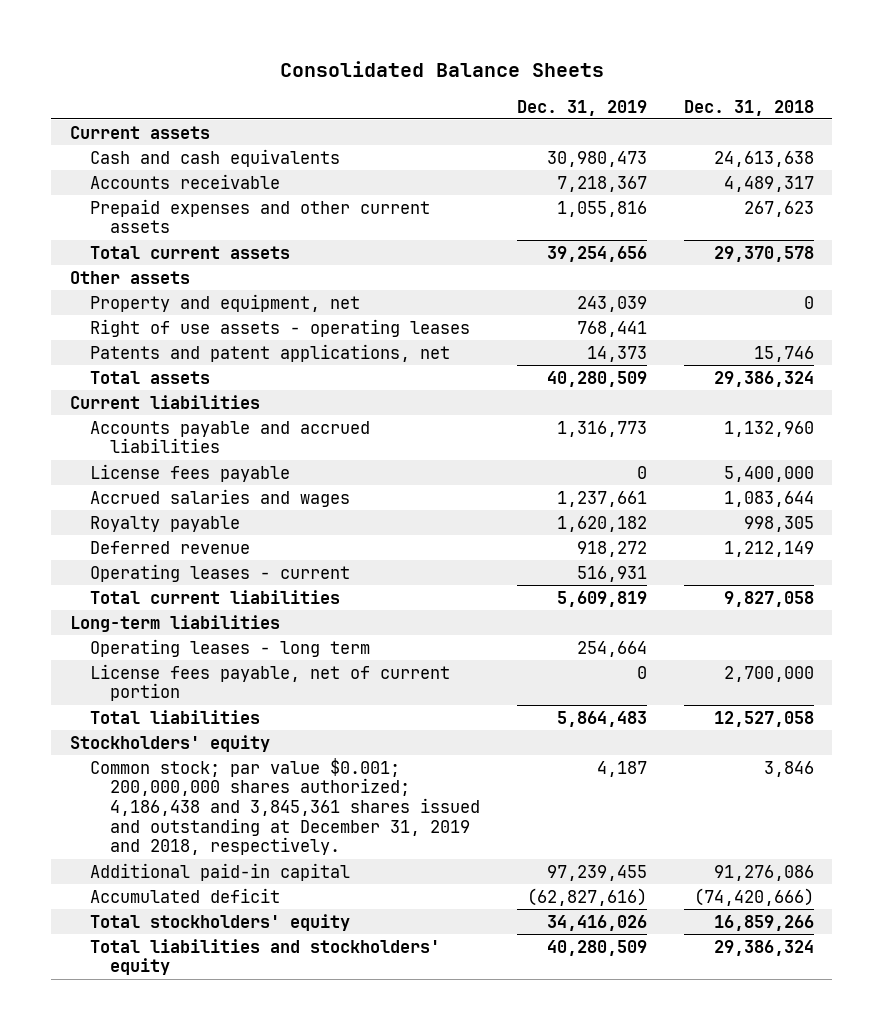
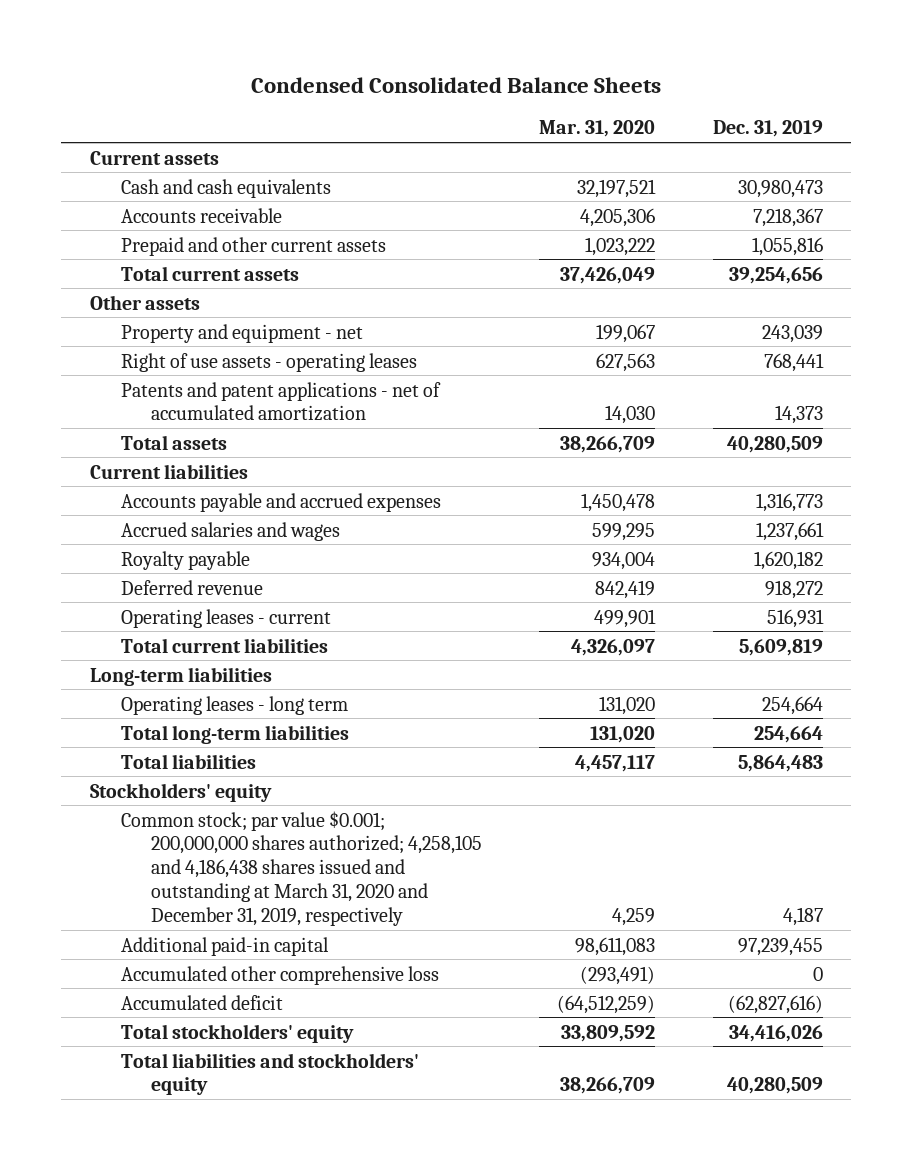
- Consolidated Balance Sheets
+ Condensed Consolidated Balance Sheets
- | Dec. 31, 2019 | Dec. 31, 2018
+ | Mar. 31, 2020 | Dec. 31, 2019
- Prepaid expenses and other current assets | 1,055,816 | 267,623
+ Prepaid and other current assets | 1,023,222 | 1,055,816
- Property and equipment, net | 243,039 | 0
+ Property and equipment - net | 199,067 | 243,039
- Patents and patent applications, net | 14,373 | 15,746
+ Patents and patent applications - net of accumulated amortization | 14,030 | 14,373
- Accounts payable and accrued liabilities | 1,316,773 | 1,132,960
- License fees payable | 0 | 5,400,000
+ Accounts payable and accrued expenses | 1,450,478 | 1,316,773
- License fees payable, net of current portion | 0 | 2,700,000
+ Total long-term liabilities | 131,020 | 254,664
- Common stock; par value $0.001; 200,000,000 shares authorized; 4,186,438 and 3,845,361 shares issued and outstanding at December 31, 2019 and 2018, respectively. | 4,187 | 3,846
+ Common stock; par value $0.001; 200,000,000 shares authorized; 4,258,105 and 4,186,438 shares issued and outstanding at March 31, 2020 and December 31, 2019, respectively | 4,259 | 4,187
+ Accumulated other comprehensive loss | (293,491) | 0

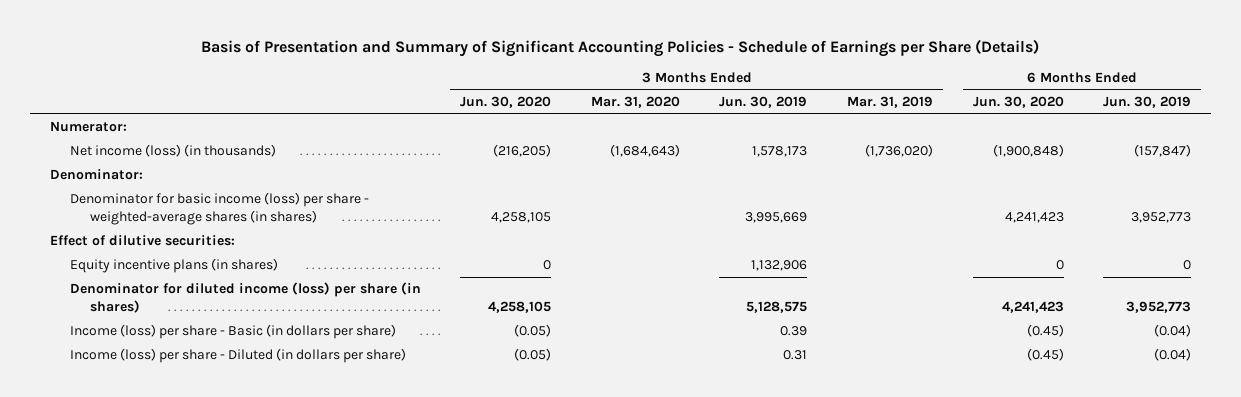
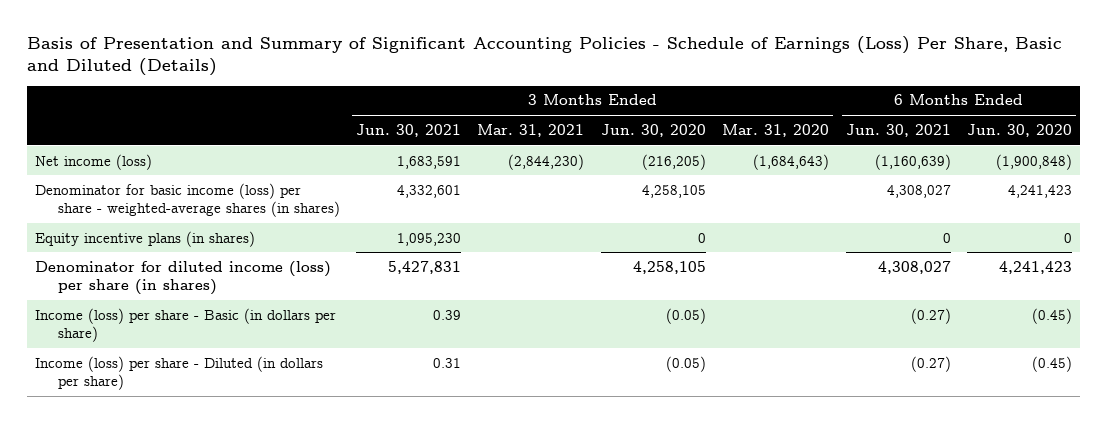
- Basis of Presentation and Summary of Significant Accounting Policies - Schedule of Earnings per Share (Details)
+ Basis of Presentation and Summary of Significant Accounting Policies - Schedule of Earnings (Loss) Per Share, Basic and Diluted (Details)
- | 3 Months Ended Jun. 30, 2020 | 3 Months Ended Mar. 31, 2020 | 3 Months Ended Jun. 30, 2019 | 3 Months Ended Mar. 31, 2019 | 6 Months Ended Jun. 30, 2020 | 6 Months Ended Jun. 30, 2019
+ | 3 Months Ended Jun. 30, 2021 | 3 Months Ended Mar. 31, 2021 | 3 Months Ended Jun. 30, 2020 | 3 Months Ended Mar. 31, 2020 | 6 Months Ended Jun. 30, 2021 | 6 Months Ended Jun. 30, 2020
- Numerator:
- Net income (loss) (in thousands) | (216,205) | (1,684,643) | 1,578,173 | (1,736,020) | (1,900,848) | (157,847)
- Denominator:
+ Net income (loss) | 1,683,591 | (2,844,230) | (216,205) | (1,684,643) | (1,160,639) | (1,900,848)
- Effect of dilutive securities:

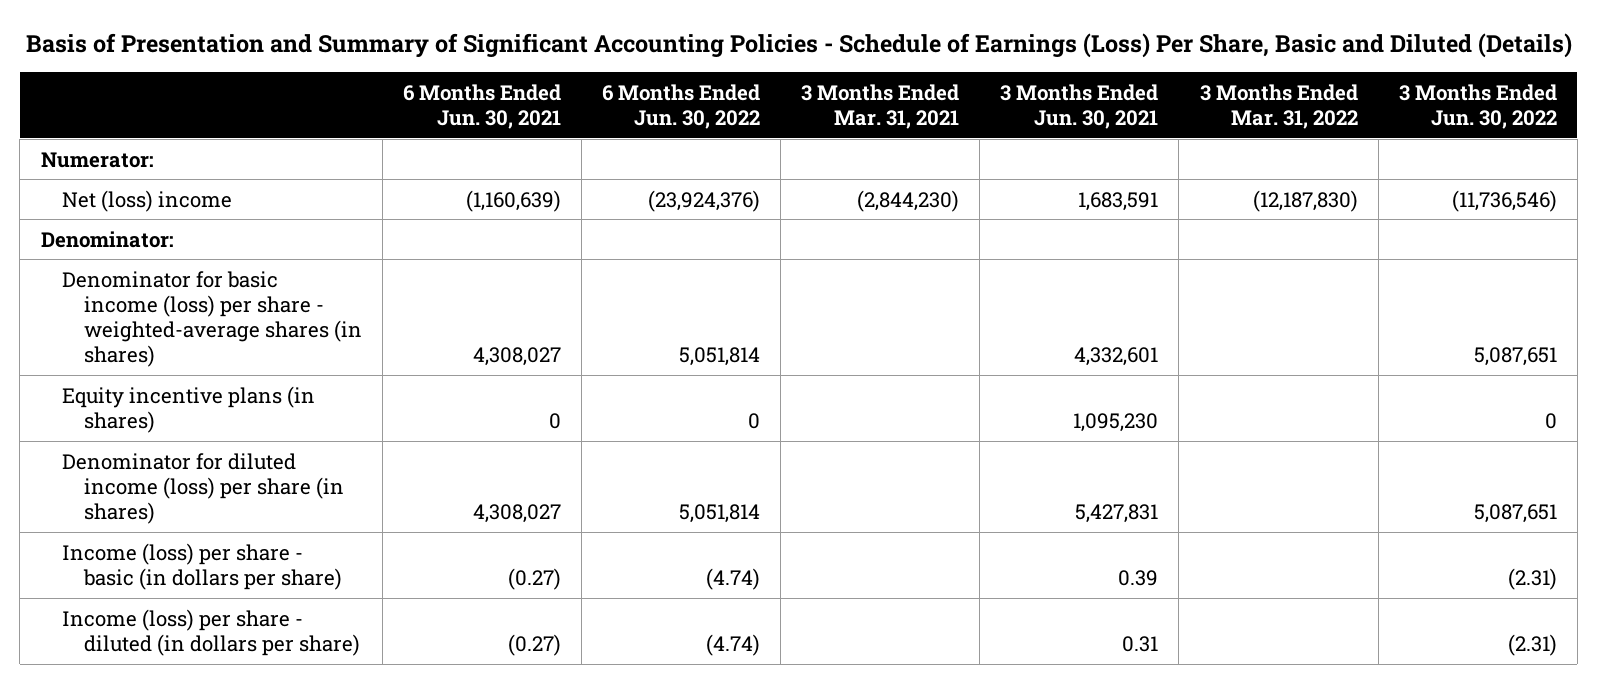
- | 3 Months Ended Jun. 30, 2021 | 3 Months Ended Mar. 31, 2021 | 3 Months Ended Jun. 30, 2020 | 3 Months Ended Mar. 31, 2020 | 6 Months Ended Jun. 30, 2021 | 6 Months Ended Jun. 30, 2020
+ | 6 Months Ended Jun. 30, 2021 | 6 Months Ended Jun. 30, 2022 | 3 Months Ended Mar. 31, 2021 | 3 Months Ended Jun. 30, 2021 | 3 Months Ended Mar. 31, 2022 | 3 Months Ended Jun. 30, 2022
- Net income (loss) | 1,683,591 | (2,844,230) | (216,205) | (1,684,643) | (1,160,639) | (1,900,848)
+ Numerator:
+ Net (loss) income | (1,160,639) | (23,924,376) | (2,844,230) | 1,683,591 | (12,187,830) | (11,736,546)
+ Denominator:
- Income (loss) per share - Basic (in dollars per share) | 0.39 | | (0.05) | | (0.27) | (0.45)
- Income (loss) per share - Diluted (in dollars per share) | 0.31 | | (0.05) | | (0.27) | (0.45)
+ Income (loss) per share - basic (in dollars per share) | (0.27) | (4.74) | | 0.39 | | (2.31)
+ Income (loss) per share - diluted (in dollars per share) | (0.27) | (4.74) | | 0.31 | | (2.31)

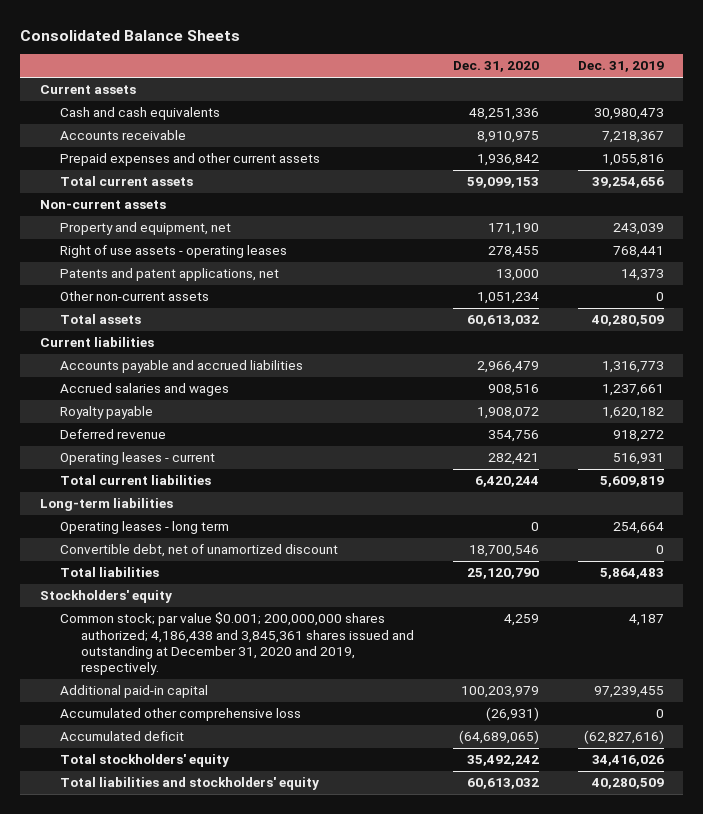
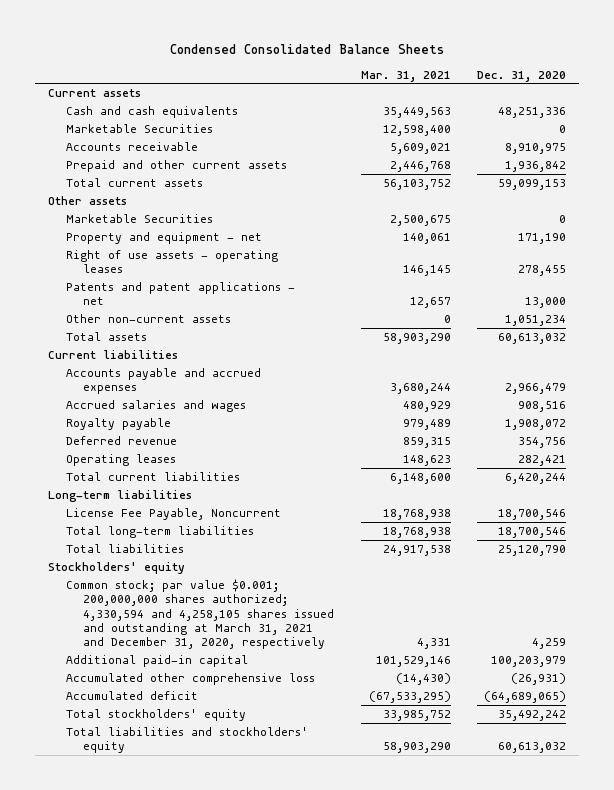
- Consolidated Balance Sheets
+ Condensed Consolidated Balance Sheets
- | Dec. 31, 2020 | Dec. 31, 2019
+ | Mar. 31, 2021 | Dec. 31, 2020
+ Marketable Securities | 12,598,400 | 0
- Prepaid expenses and other current assets | 1,936,842 | 1,055,816
+ Prepaid and other current assets | 2,446,768 | 1,936,842
- Non-current assets
- Property and equipment, net | 171,190 | 243,039
+ Other assets
+ Marketable Securities | 2,500,675 | 0
+ Property and equipment - net | 140,061 | 171,190
- Patents and patent applications, net | 13,000 | 14,373
+ Patents and patent applications - net | 12,657 | 13,000
- Accounts payable and accrued liabilities | 2,966,479 | 1,316,773
+ Accounts payable and accrued expenses | 3,680,244 | 2,966,479
- Operating leases - current | 282,421 | 516,931
+ Operating leases | 148,623 | 282,421
- Operating leases - long term | 0 | 254,664
- Convertible debt, net of unamortized discount | 18,700,546 | 0
+ License Fee Payable, Noncurrent | 18,768,938 | 18,700,546
+ Total long-term liabilities | 18,768,938 | 18,700,546
- Common stock; par value $0.001; 200,000,000 shares authorized; 4,186,438 and 3,845,361 shares issued and outstanding at December 31, 2020 and 2019, respectively. | 4,259 | 4,187
+ Common stock; par value $0.001; 200,000,000 shares authorized; 4,330,594 and 4,258,105 shares issued and outstanding at March 31, 2021 and December 31, 2020, respectively | 4,331 | 4,259

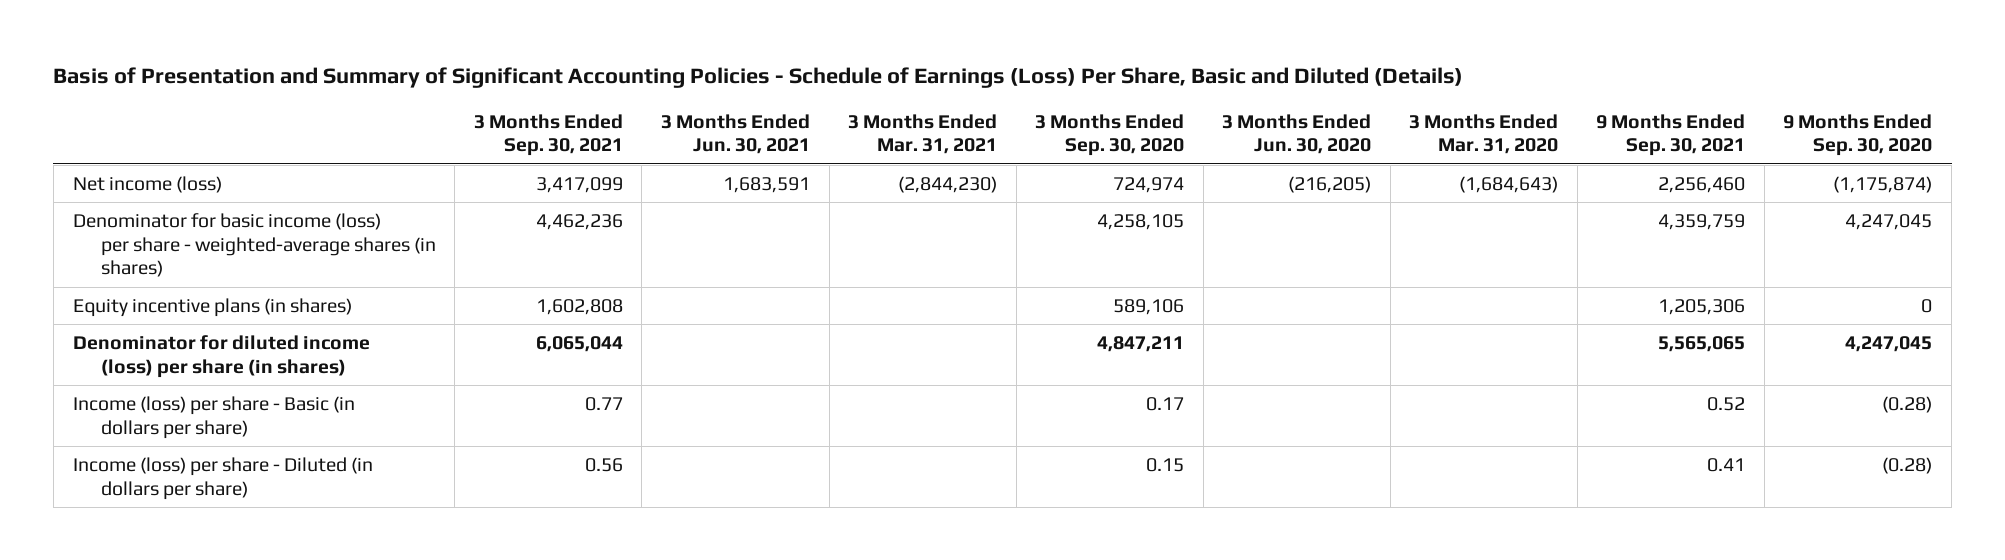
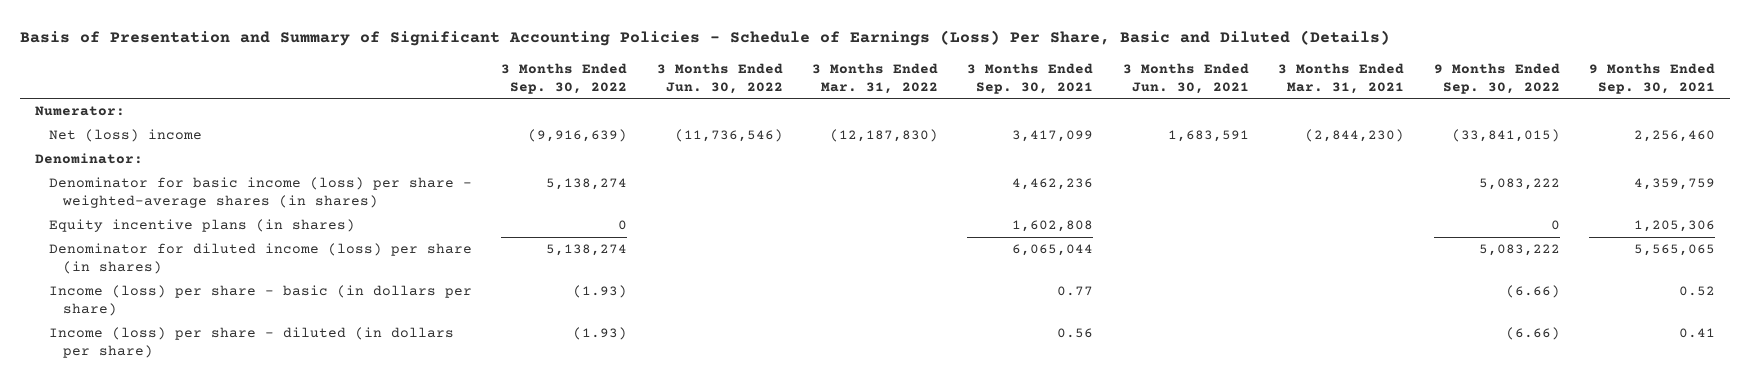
- | 3 Months Ended Sep. 30, 2021 | 3 Months Ended Jun. 30, 2021 | 3 Months Ended Mar. 31, 2021 | 3 Months Ended Sep. 30, 2020 | 3 Months Ended Jun. 30, 2020 | 3 Months Ended Mar. 31, 2020 | 9 Months Ended Sep. 30, 2021 | 9 Months Ended Sep. 30, 2020
+ | 3 Months Ended Sep. 30, 2022 | 3 Months Ended Jun. 30, 2022 | 3 Months Ended Mar. 31, 2022 | 3 Months Ended Sep. 30, 2021 | 3 Months Ended Jun. 30, 2021 | 3 Months Ended Mar. 31, 2021 | 9 Months Ended Sep. 30, 2022 | 9 Months Ended Sep. 30, 2021
- Net income (loss) | 3,417,099 | 1,683,591 | (2,844,230) | 724,974 | (216,205) | (1,684,643) | 2,256,460 | (1,175,874)
+ Numerator:
+ Net (loss) income | (9,916,639) | (11,736,546) | (12,187,830) | 3,417,099 | 1,683,591 | (2,844,230) | (33,841,015) | 2,256,460
+ Denominator:
- Income (loss) per share - Basic (in dollars per share) | 0.77 | | | 0.17 | | | 0.52 | (0.28)
- Income (loss) per share - Diluted (in dollars per share) | 0.56 | | | 0.15 | | | 0.41 | (0.28)
+ Income (loss) per share - basic (in dollars per share) | (1.93) | | | 0.77 | | | (6.66) | 0.52
+ Income (loss) per share - diluted (in dollars per share) | (1.93) | | | 0.56 | | | (6.66) | 0.41

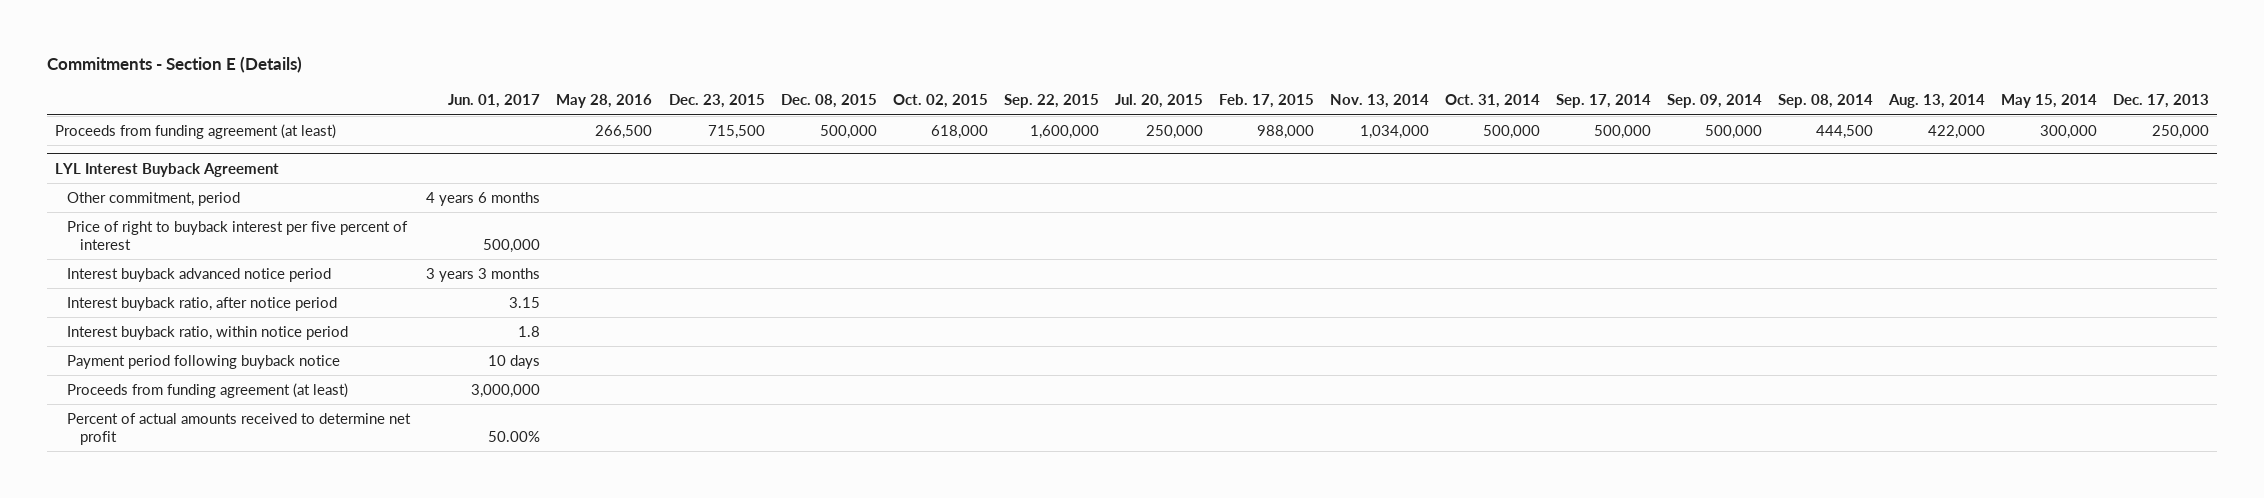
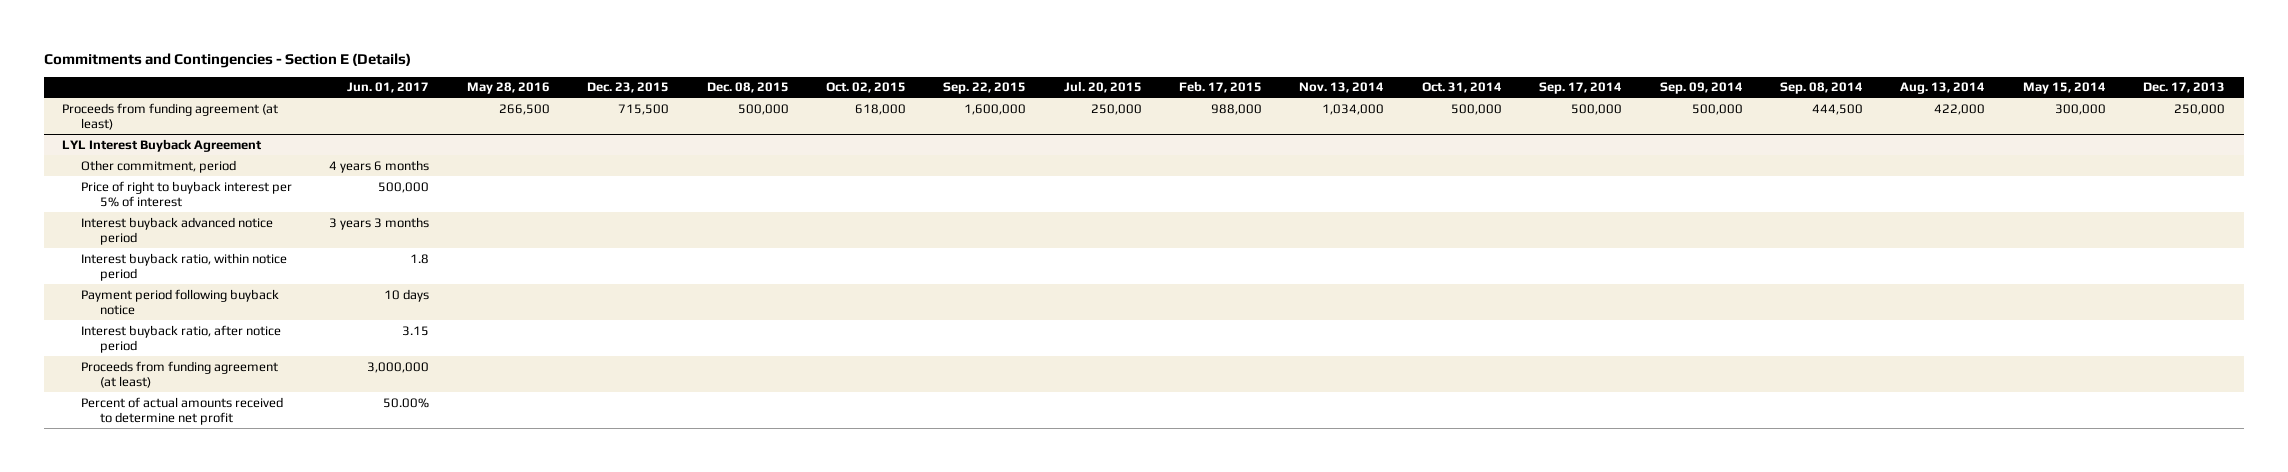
- Commitments - Section E (Details)
+ Commitments and Contingencies - Section E (Details)
@ LYL Interest Buyback Agreement
- Price of right to buyback interest per five percent of interest | 500,000 | | | | | | | | | | | | | | |
+ Price of right to buyback interest per 5% of interest | 500,000 | | | | | | | | | | | | | | |
moved down: Interest buyback ratio, after notice period | 3.15 | | | | | | | | | | | | | | |

